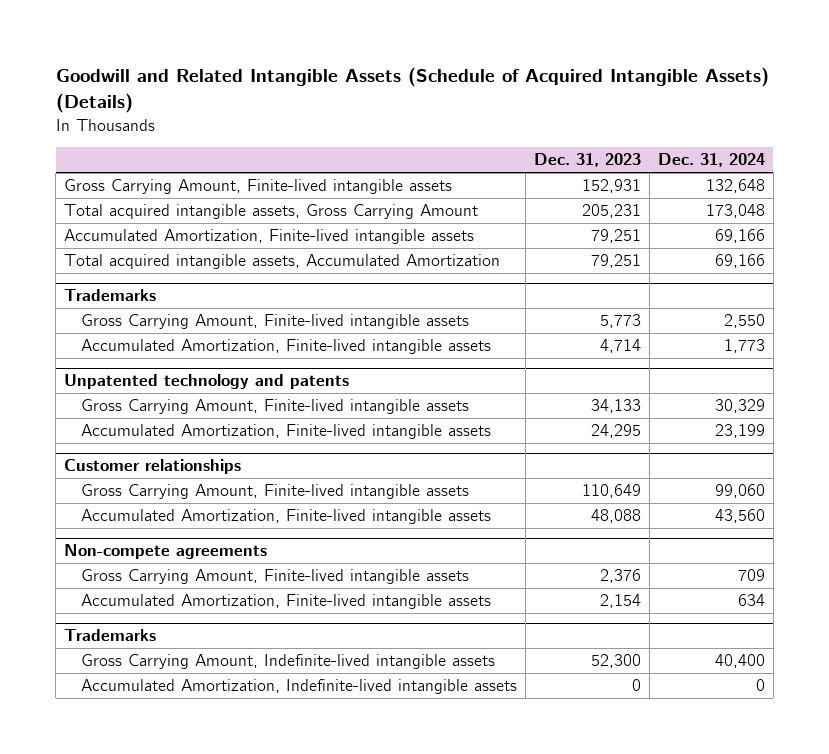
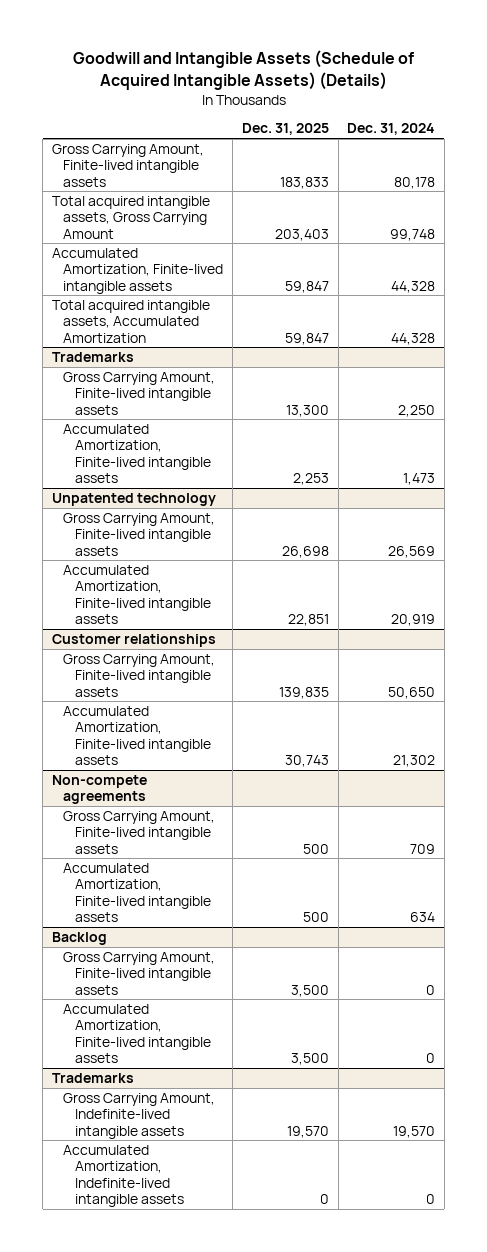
- Goodwill and Related Intangible Assets (Schedule of Acquired Intangible Assets) (Details)
+ Goodwill and Intangible Assets (Schedule of Acquired Intangible Assets) (Details)
- | Dec. 31, 2023 | Dec. 31, 2024
+ | Dec. 31, 2025 | Dec. 31, 2024
- Gross Carrying Amount, Finite-lived intangible assets | 152,931 | 132,648
- Total acquired intangible assets, Gross Carrying Amount | 205,231 | 173,048
- Accumulated Amortization, Finite-lived intangible assets | 79,251 | 69,166
- Total acquired intangible assets, Accumulated Amortization | 79,251 | 69,166
+ Gross Carrying Amount, Finite-lived intangible assets | 183,833 | 80,178
+ Total acquired intangible assets, Gross Carrying Amount | 203,403 | 99,748
+ Accumulated Amortization, Finite-lived intangible assets | 59,847 | 44,328
+ Total acquired intangible assets, Accumulated Amortization | 59,847 | 44,328
@ Trademarks
- Gross Carrying Amount, Finite-lived intangible assets | 5,773 | 2,550
- Accumulated Amortization, Finite-lived intangible assets | 4,714 | 1,773
- Unpatented technology and patents
- Gross Carrying Amount, Finite-lived intangible assets | 34,133 | 30,329
- Accumulated Amortization, Finite-lived intangible assets | 24,295 | 23,199
@ Trademarks
+ Gross Carrying Amount, Finite-lived intangible assets | 13,300 | 2,250
+ Accumulated Amortization, Finite-lived intangible assets | 2,253 | 1,473
+ Unpatented technology
+ Gross Carrying Amount, Finite-lived intangible assets | 26,698 | 26,569
+ Accumulated Amortization, Finite-lived intangible assets | 22,851 | 20,919
@ Customer relationships
- Gross Carrying Amount, Finite-lived intangible assets | 110,649 | 99,060
- Accumulated Amortization, Finite-lived intangible assets | 48,088 | 43,560
+ Gross Carrying Amount, Finite-lived intangible assets | 139,835 | 50,650
+ Accumulated Amortization, Finite-lived intangible assets | 30,743 | 21,302
+ Backlog
+ Gross Carrying Amount, Finite-lived intangible assets | 3,500 | 0
+ Accumulated Amortization, Finite-lived intangible assets | 3,500 | 0
@ Trademarks
- Gross Carrying Amount, Indefinite-lived intangible assets | 52,300 | 40,400
+ Gross Carrying Amount, Indefinite-lived intangible assets | 19,570 | 19,570

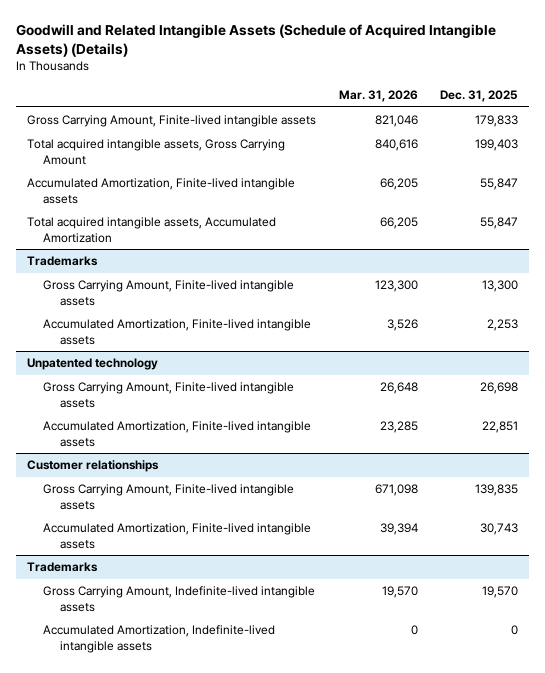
- Goodwill and Intangible Assets (Schedule of Acquired Intangible Assets) (Details)
+ Goodwill and Related Intangible Assets (Schedule of Acquired Intangible Assets) (Details)
- | Dec. 31, 2025 | Dec. 31, 2024
+ | Mar. 31, 2026 | Dec. 31, 2025
- Gross Carrying Amount, Finite-lived intangible assets | 183,833 | 80,178
- Total acquired intangible assets, Gross Carrying Amount | 203,403 | 99,748
- Accumulated Amortization, Finite-lived intangible assets | 59,847 | 44,328
- Total acquired intangible assets, Accumulated Amortization | 59,847 | 44,328
+ Gross Carrying Amount, Finite-lived intangible assets | 821,046 | 179,833
+ Total acquired intangible assets, Gross Carrying Amount | 840,616 | 199,403
+ Accumulated Amortization, Finite-lived intangible assets | 66,205 | 55,847
+ Total acquired intangible assets, Accumulated Amortization | 66,205 | 55,847
- Non-compete agreements
- Gross Carrying Amount, Finite-lived intangible assets | 500 | 709
- Accumulated Amortization, Finite-lived intangible assets | 500 | 634
- Backlog
- Gross Carrying Amount, Finite-lived intangible assets | 3,500 | 0
- Accumulated Amortization, Finite-lived intangible assets | 3,500 | 0

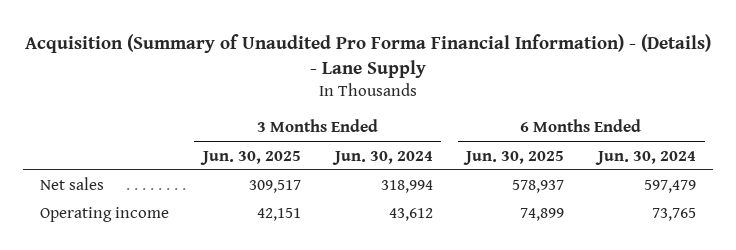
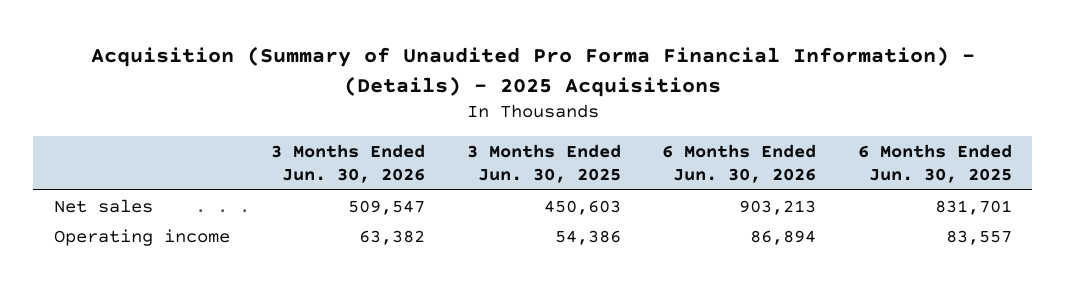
- Acquisition (Summary of Unaudited Pro Forma Financial Information) - (Details) - Lane Supply
+ Acquisition (Summary of Unaudited Pro Forma Financial Information) - (Details) - 2025 Acquisitions
- | 3 Months Ended Jun. 30, 2025 | 3 Months Ended Jun. 30, 2024 | 6 Months Ended Jun. 30, 2025 | 6 Months Ended Jun. 30, 2024
+ | 3 Months Ended Jun. 30, 2026 | 3 Months Ended Jun. 30, 2025 | 6 Months Ended Jun. 30, 2026 | 6 Months Ended Jun. 30, 2025
- Net sales | 309,517 | 318,994 | 578,937 | 597,479
- Operating income | 42,151 | 43,612 | 74,899 | 73,765
+ Net sales | 509,547 | 450,603 | 903,213 | 831,701
+ Operating income | 63,382 | 54,386 | 86,894 | 83,557

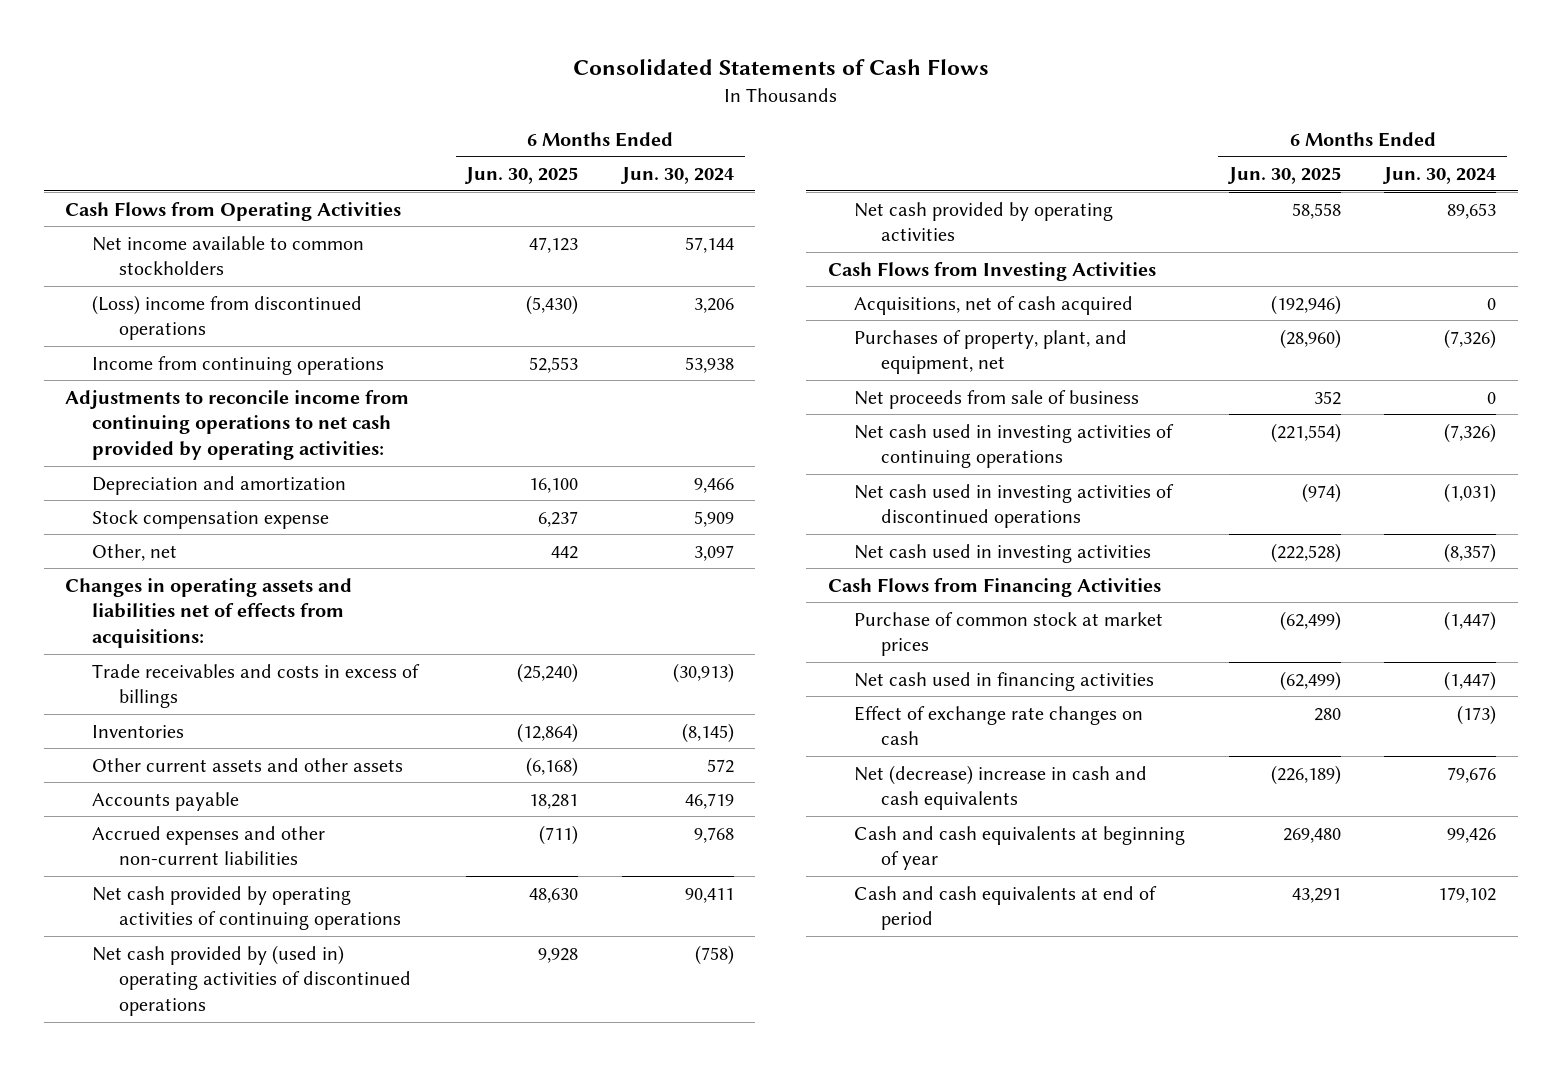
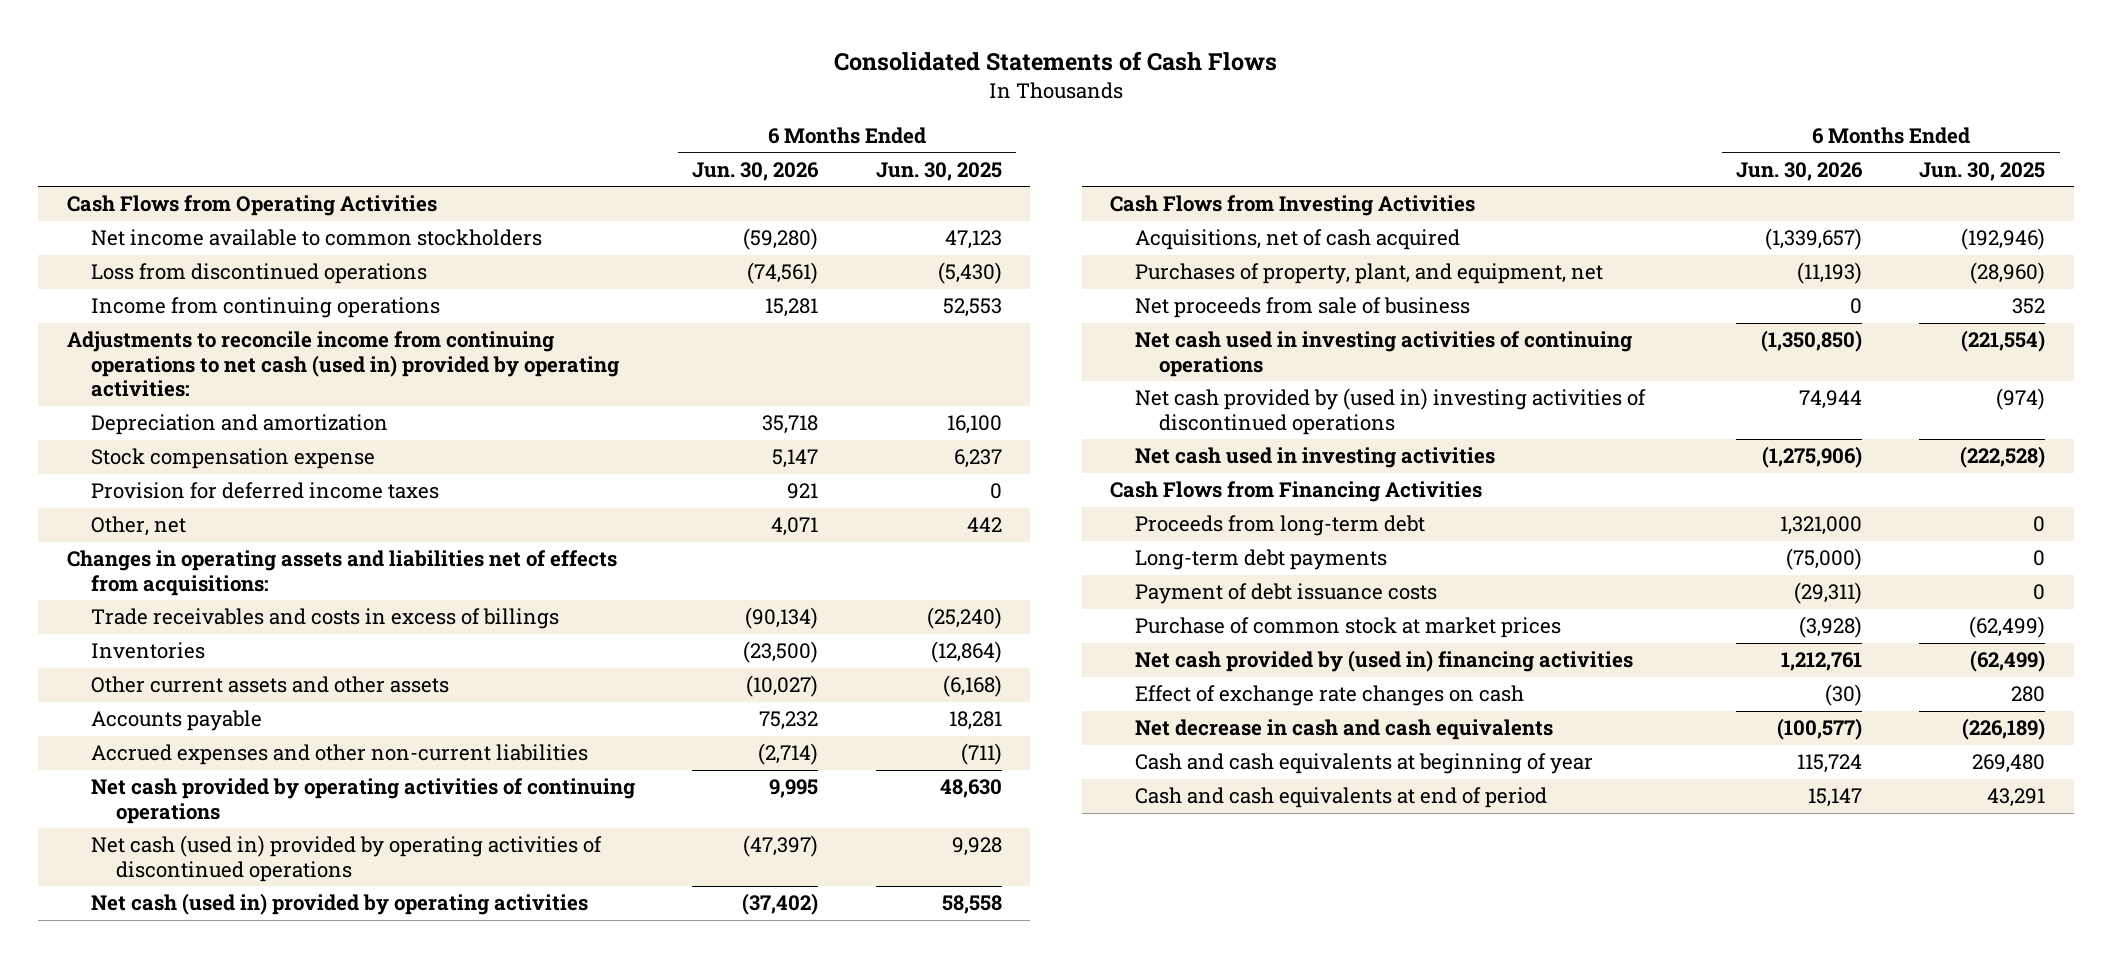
- | 6 Months Ended Jun. 30, 2025 | 6 Months Ended Jun. 30, 2024
+ | 6 Months Ended Jun. 30, 2026 | 6 Months Ended Jun. 30, 2025
- (Loss) income from discontinued operations | (5,430) | 3,206
+ Loss from discontinued operations | (74,561) | (5,430)
- Adjustments to reconcile income from continuing operations to net cash provided by operating activities:
+ Adjustments to reconcile income from continuing operations to net cash (used in) provided by operating activities:
+ Provision for deferred income taxes | 921 | 0
- Net cash provided by (used in) operating activities of discontinued operations | 9,928 | (758)
- Net cash provided by operating activities | 58,558 | 89,653
+ Net cash (used in) provided by operating activities of discontinued operations | (47,397) | 9,928
+ Net cash (used in) provided by operating activities | (37,402) | 58,558
- Net cash used in investing activities of discontinued operations | (974) | (1,031)
+ Net cash provided by (used in) investing activities of discontinued operations | 74,944 | (974)
+ Proceeds from long-term debt | 1,321,000 | 0
+ Long-term debt payments | (75,000) | 0
+ Payment of debt issuance costs | (29,311) | 0
- Net cash used in financing activities | (62,499) | (1,447)
+ Net cash provided by (used in) financing activities | 1,212,761 | (62,499)
- Net (decrease) increase in cash and cash equivalents | (226,189) | 79,676
+ Net decrease in cash and cash equivalents | (100,577) | (226,189)

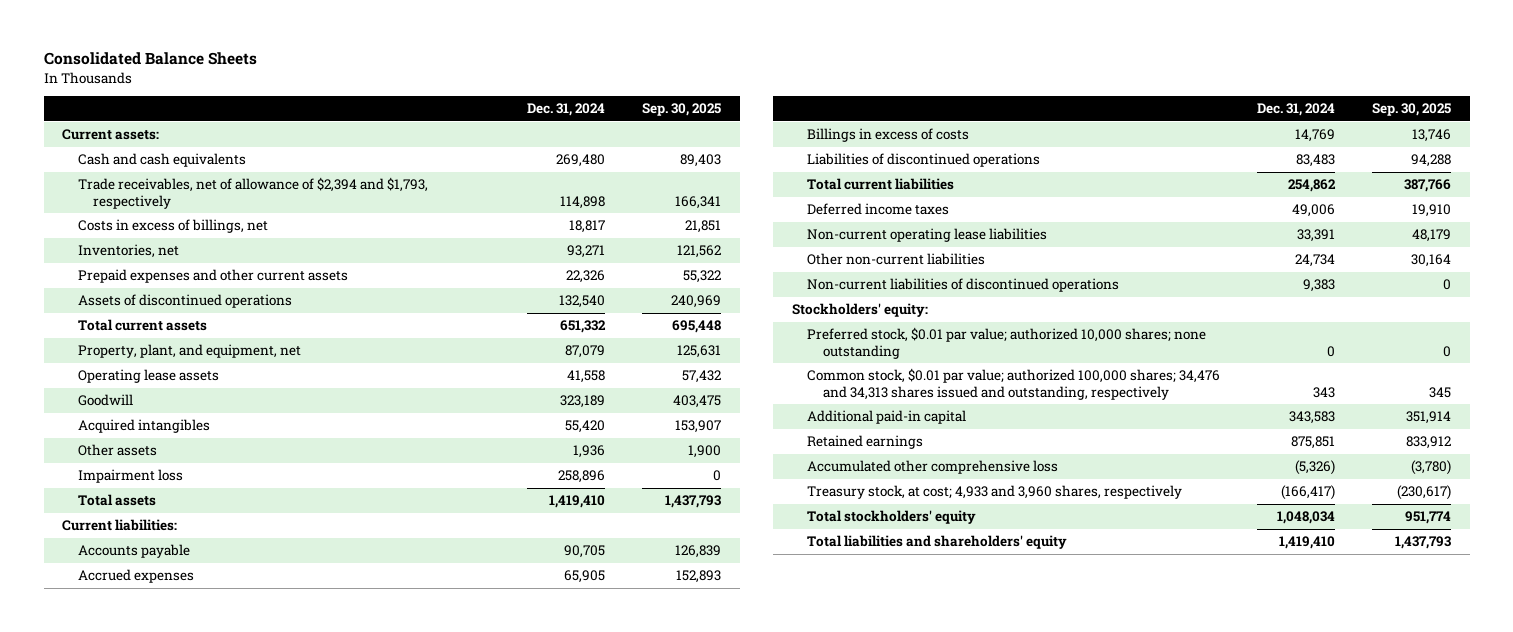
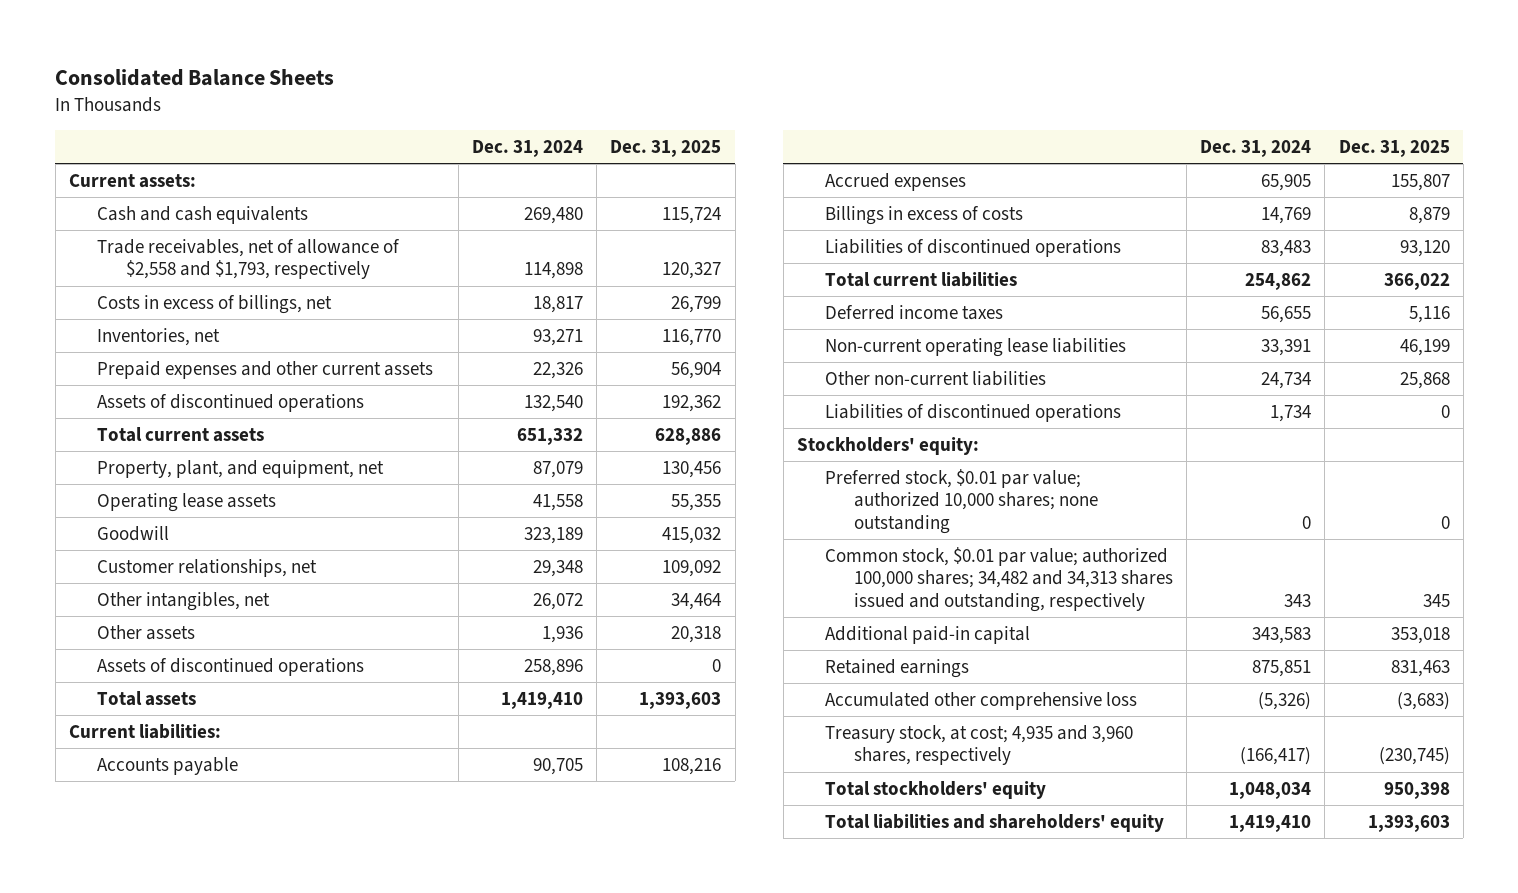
- | Dec. 31, 2024 | Sep. 30, 2025
+ | Dec. 31, 2024 | Dec. 31, 2025
- Trade receivables, net of allowance of $2,394 and $1,793, respectively | 114,898 | 166,341
+ Trade receivables, net of allowance of $2,558 and $1,793, respectively | 114,898 | 120,327
- Acquired intangibles | 55,420 | 153,907
+ Customer relationships, net | 29,348 | 109,092
+ Other intangibles, net | 26,072 | 34,464
- Impairment loss | 258,896 | 0
+ Assets of discontinued operations | 258,896 | 0
- Deferred income taxes | 49,006 | 19,910
+ Deferred income taxes | 56,655 | 5,116
- Non-current liabilities of discontinued operations | 9,383 | 0
+ Liabilities of discontinued operations | 1,734 | 0
- Common stock, $0.01 par value; authorized 100,000 shares; 34,476 and 34,313 shares issued and outstanding, respectively | 343 | 345
+ Common stock, $0.01 par value; authorized 100,000 shares; 34,482 and 34,313 shares issued and outstanding, respectively | 343 | 345
- Treasury stock, at cost; 4,933 and 3,960 shares, respectively | (166,417) | (230,617)
+ Treasury stock, at cost; 4,935 and 3,960 shares, respectively | (166,417) | (230,745)

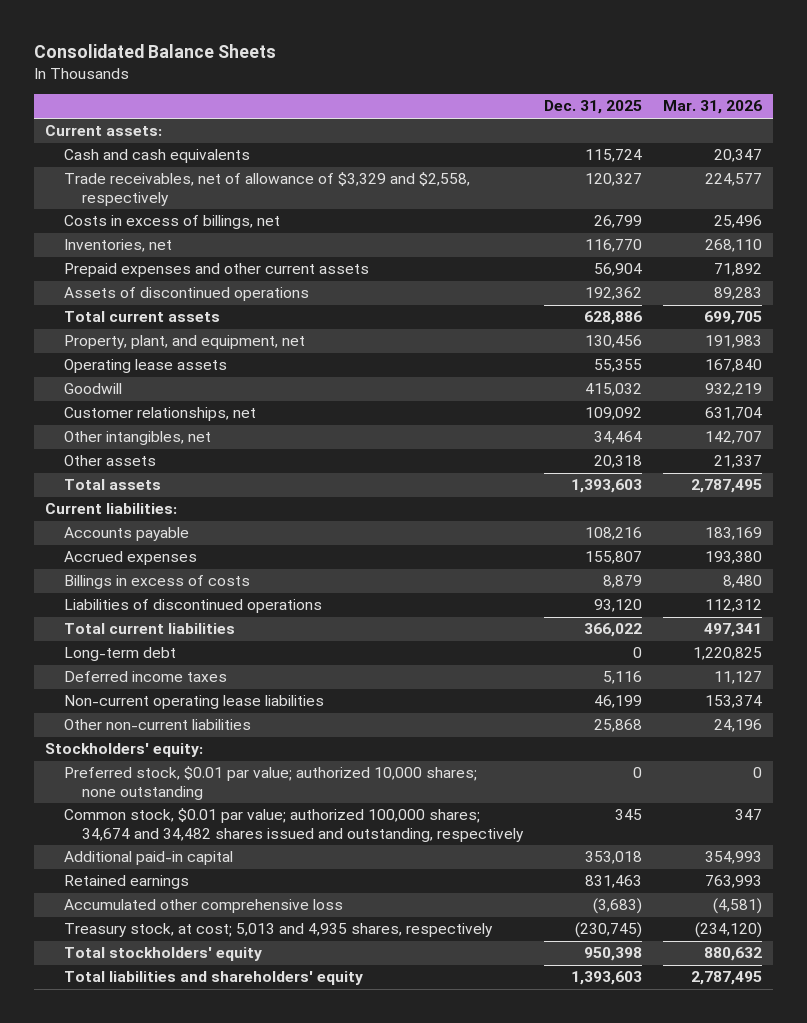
- | Dec. 31, 2024 | Dec. 31, 2025
+ | Dec. 31, 2025 | Mar. 31, 2026
- Trade receivables, net of allowance of $2,558 and $1,793, respectively | 114,898 | 120,327
+ Trade receivables, net of allowance of $3,329 and $2,558, respectively | 120,327 | 224,577
- Assets of discontinued operations | 258,896 | 0
+ Long-term debt | 0 | 1,220,825
- Liabilities of discontinued operations | 1,734 | 0
- Common stock, $0.01 par value; authorized 100,000 shares; 34,482 and 34,313 shares issued and outstanding, respectively | 343 | 345
+ Common stock, $0.01 par value; authorized 100,000 shares; 34,674 and 34,482 shares issued and outstanding, respectively | 345 | 347
- Treasury stock, at cost; 4,935 and 3,960 shares, respectively | (166,417) | (230,745)
+ Treasury stock, at cost; 5,013 and 4,935 shares, respectively | (230,745) | (234,120)

